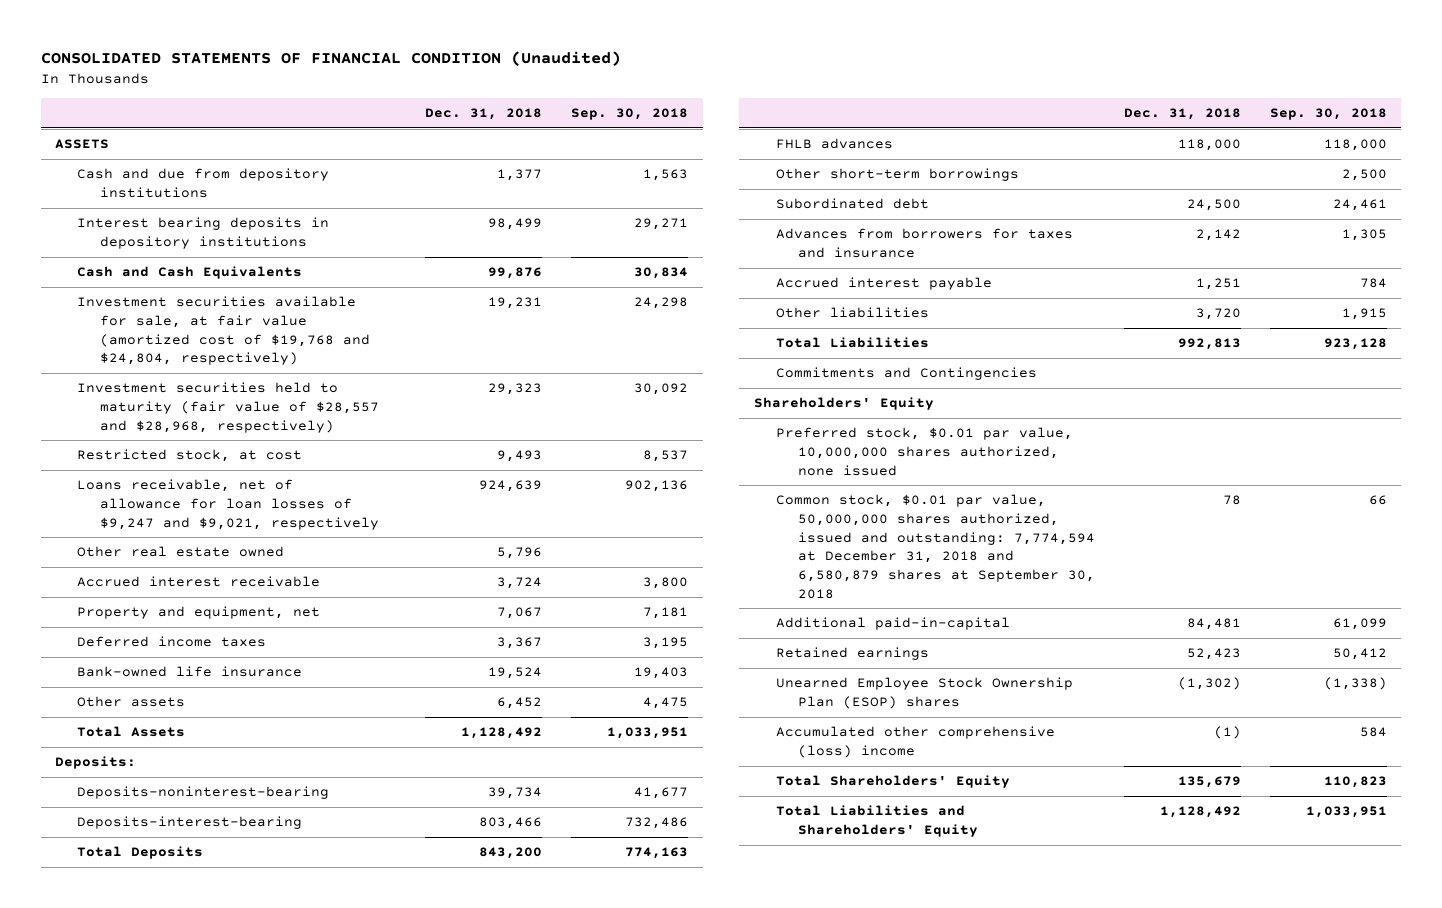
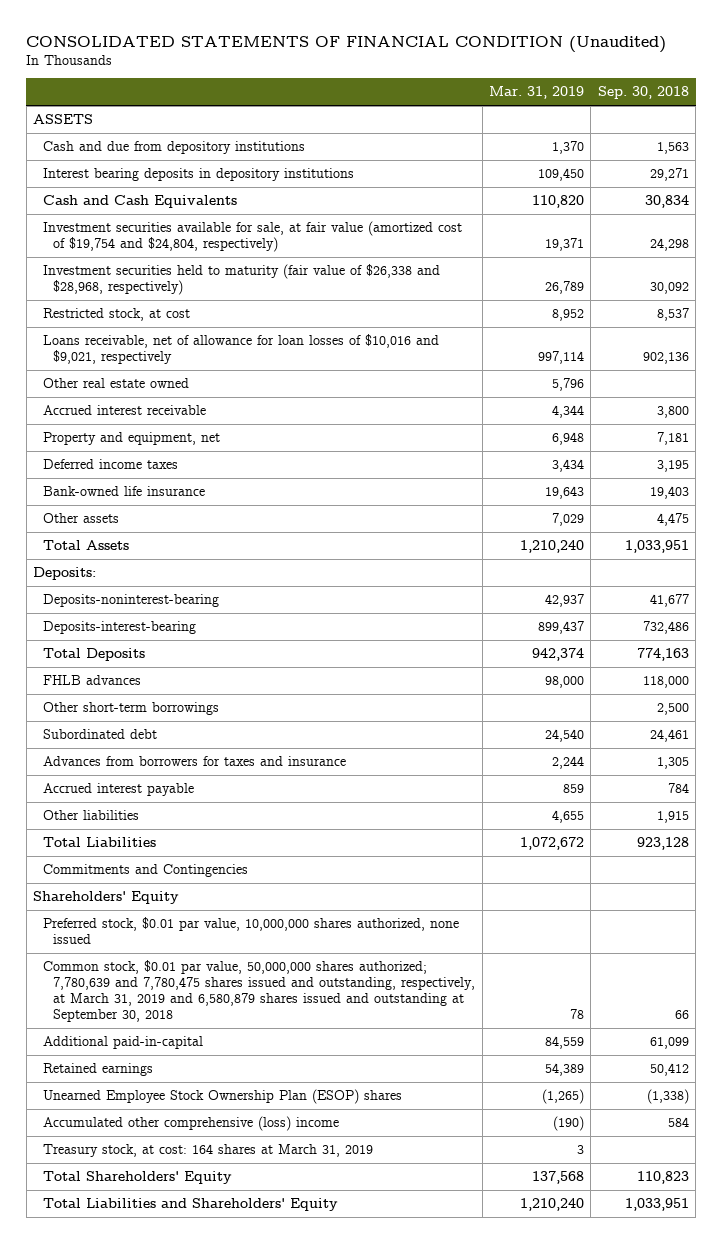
- | Dec. 31, 2018 | Sep. 30, 2018
+ | Mar. 31, 2019 | Sep. 30, 2018
- Investment securities available for sale, at fair value (amortized cost of $19,768 and $24,804, respectively) | 19,231 | 24,298
- Investment securities held to maturity (fair value of $28,557 and $28,968, respectively) | 29,323 | 30,092
+ Investment securities available for sale, at fair value (amortized cost of $19,754 and $24,804, respectively) | 19,371 | 24,298
+ Investment securities held to maturity (fair value of $26,338 and $28,968, respectively) | 26,789 | 30,092
- Loans receivable, net of allowance for loan losses of $9,247 and $9,021, respectively | 924,639 | 902,136
+ Loans receivable, net of allowance for loan losses of $10,016 and $9,021, respectively | 997,114 | 902,136
- Common stock, $0.01 par value, 50,000,000 shares authorized, issued and outstanding: 7,774,594 at December 31, 2018 and 6,580,879 shares at September 30, 2018 | 78 | 66
+ Common stock, $0.01 par value, 50,000,000 shares authorized; 7,780,639 and 7,780,475 shares issued and outstanding, respectively, at March 31, 2019 and 6,580,879 shares issued and outstanding at September 30, 2018 | 78 | 66
+ Treasury stock, at cost: 164 shares at March 31, 2019 | 3 |

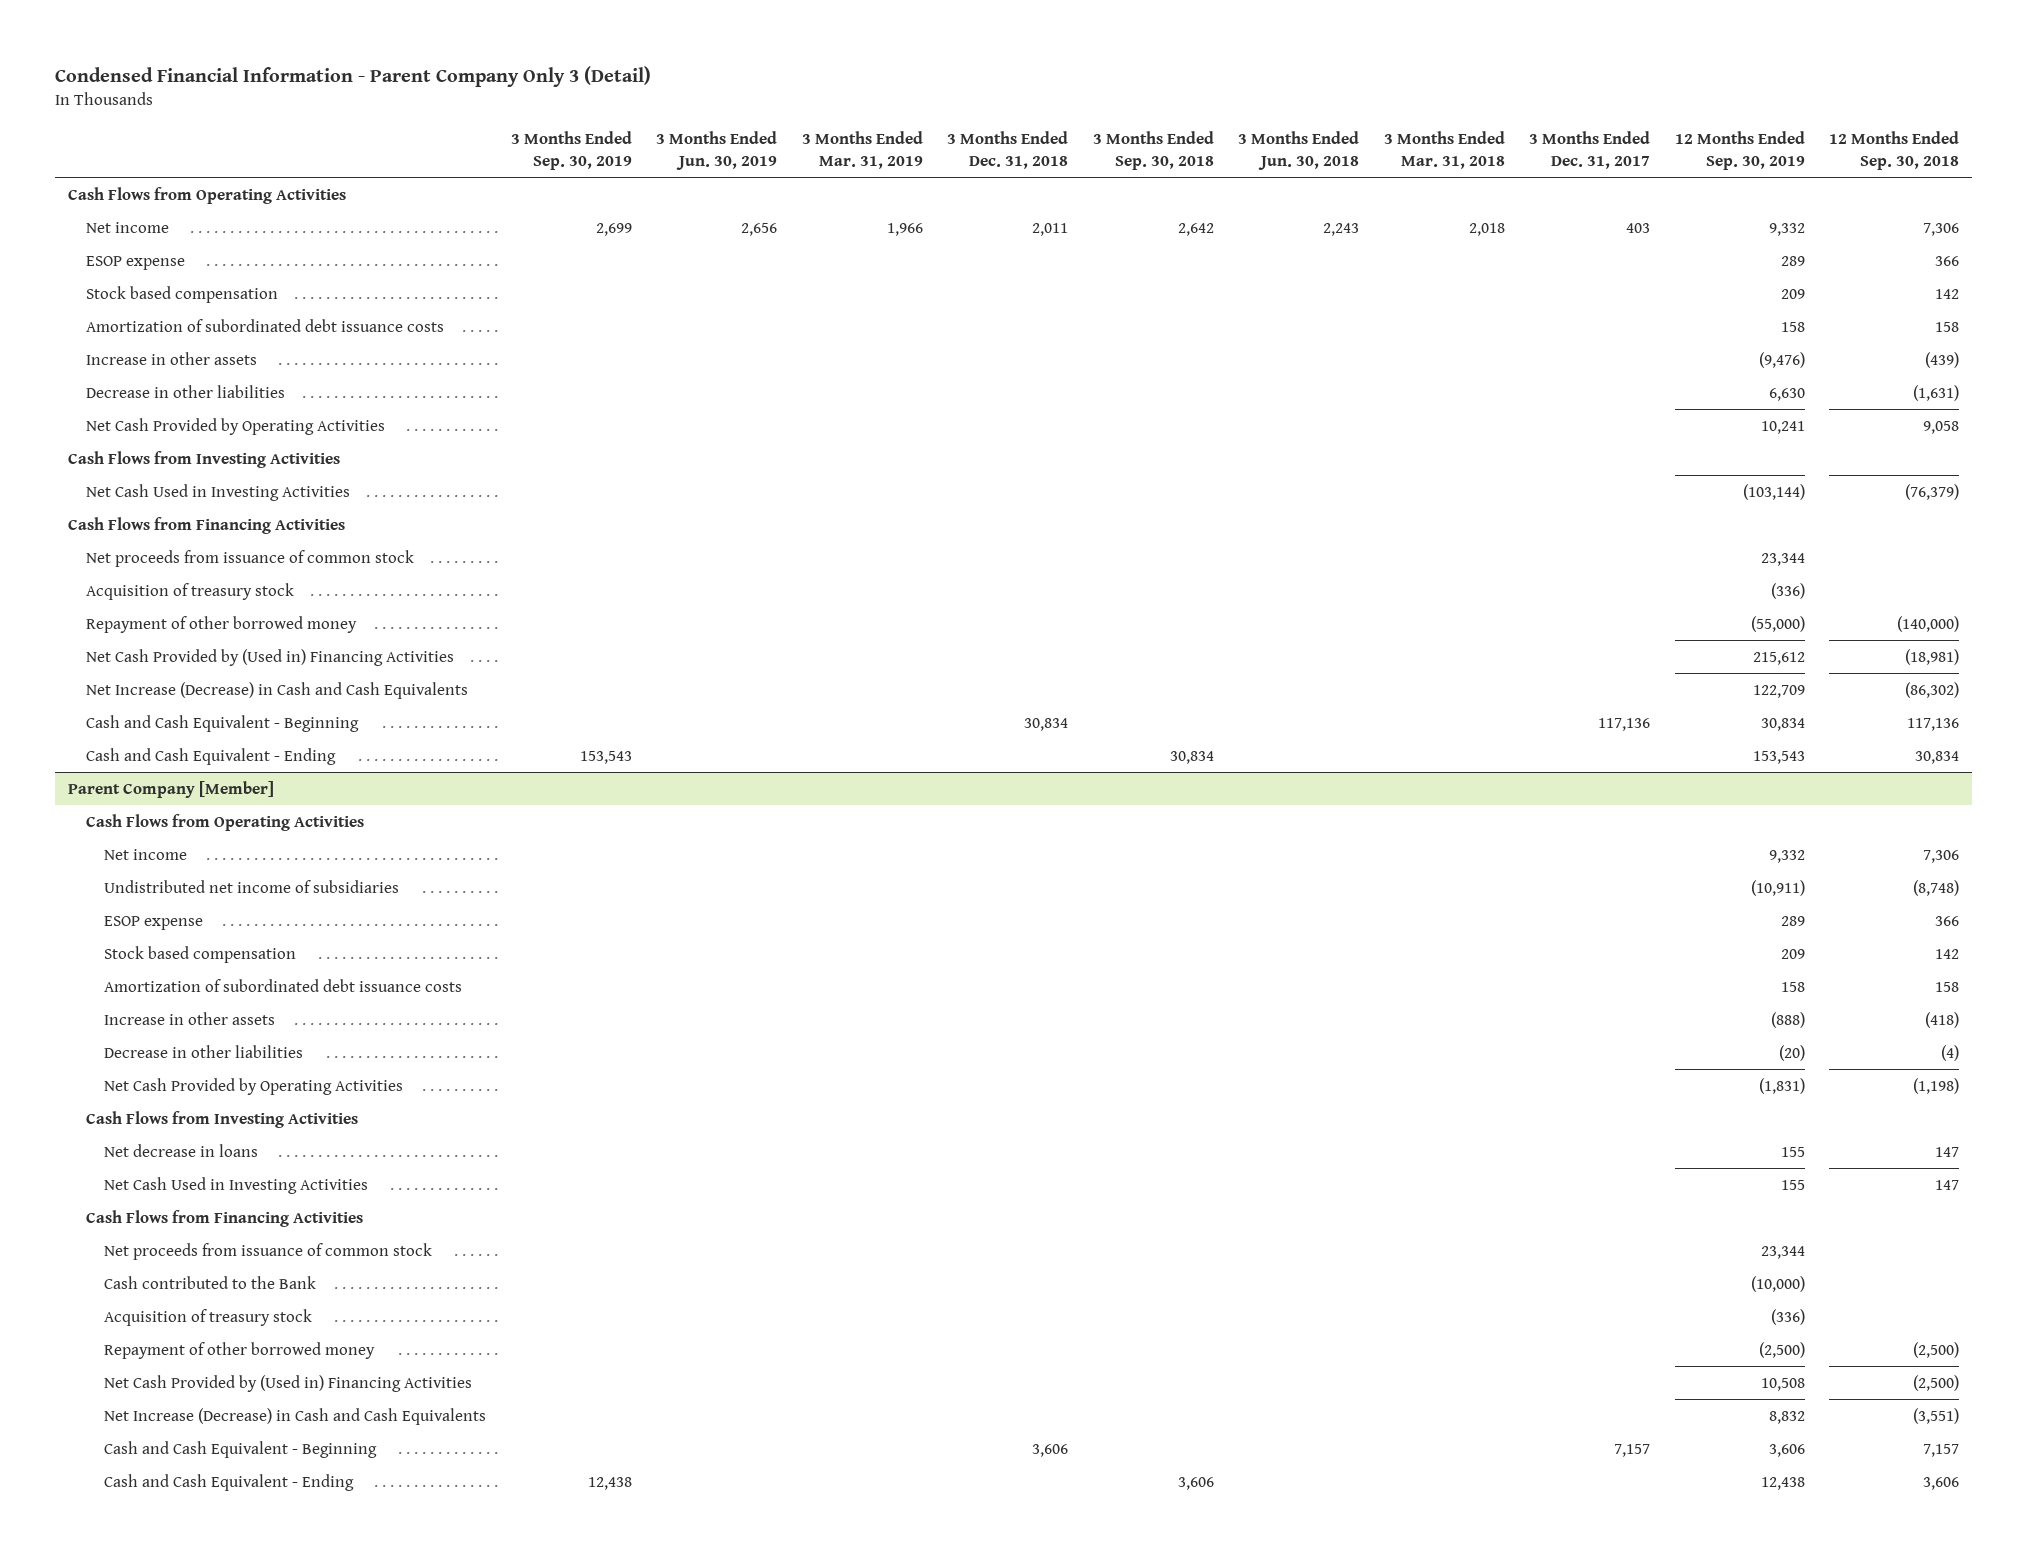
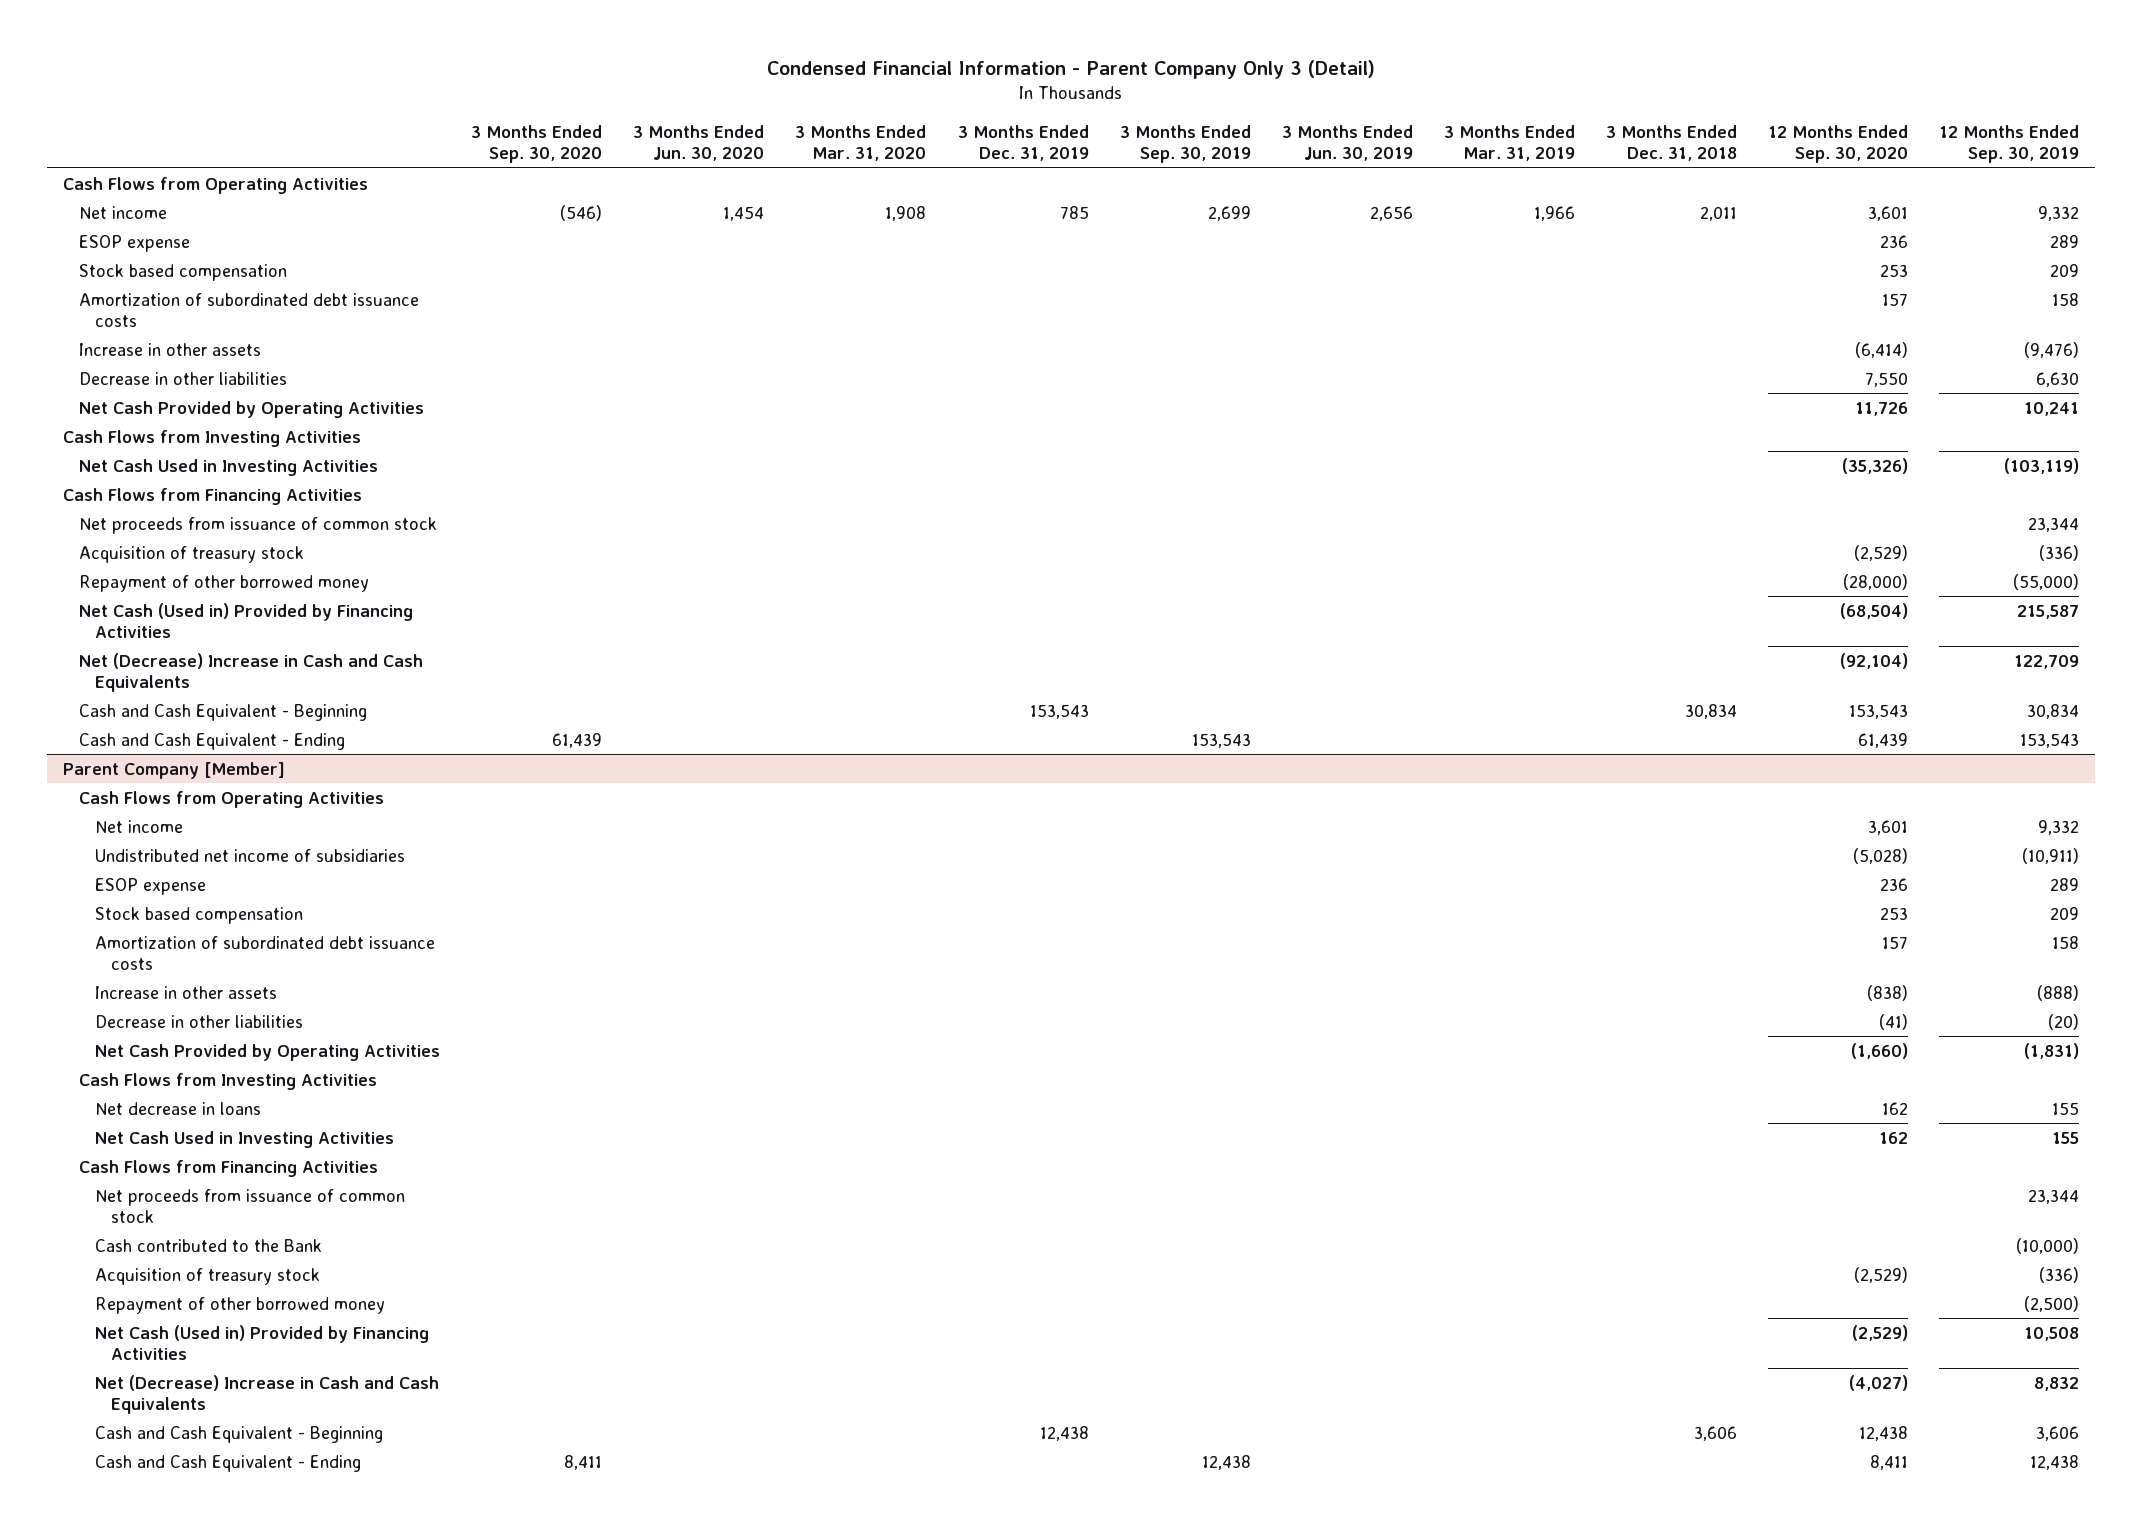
- | 3 Months Ended Sep. 30, 2019 | 3 Months Ended Jun. 30, 2019 | 3 Months Ended Mar. 31, 2019 | 3 Months Ended Dec. 31, 2018 | 3 Months Ended Sep. 30, 2018 | 3 Months Ended Jun. 30, 2018 | 3 Months Ended Mar. 31, 2018 | 3 Months Ended Dec. 31, 2017 | 12 Months Ended Sep. 30, 2019 | 12 Months Ended Sep. 30, 2018
+ | 3 Months Ended Sep. 30, 2020 | 3 Months Ended Jun. 30, 2020 | 3 Months Ended Mar. 31, 2020 | 3 Months Ended Dec. 31, 2019 | 3 Months Ended Sep. 30, 2019 | 3 Months Ended Jun. 30, 2019 | 3 Months Ended Mar. 31, 2019 | 3 Months Ended Dec. 31, 2018 | 12 Months Ended Sep. 30, 2020 | 12 Months Ended Sep. 30, 2019
- Net Cash Used in Investing Activities | | | | | | | | | (103,144) | (76,379)
+ Net Cash Used in Investing Activities | | | | | | | | | (35,326) | (103,119)
- Net Cash Provided by (Used in) Financing Activities | | | | | | | | | 215,612 | (18,981)
- Net Increase (Decrease) in Cash and Cash Equivalents | | | | | | | | | 122,709 | (86,302)
+ Net Cash (Used in) Provided by Financing Activities | | | | | | | | | (68,504) | 215,587
+ Net (Decrease) Increase in Cash and Cash Equivalents | | | | | | | | | (92,104) | 122,709
@ Parent Company [Member]
- Net Cash Provided by (Used in) Financing Activities | | | | | | | | | 10,508 | (2,500)
- Net Increase (Decrease) in Cash and Cash Equivalents | | | | | | | | | 8,832 | (3,551)
+ Net Cash (Used in) Provided by Financing Activities | | | | | | | | | (2,529) | 10,508
+ Net (Decrease) Increase in Cash and Cash Equivalents | | | | | | | | | (4,027) | 8,832

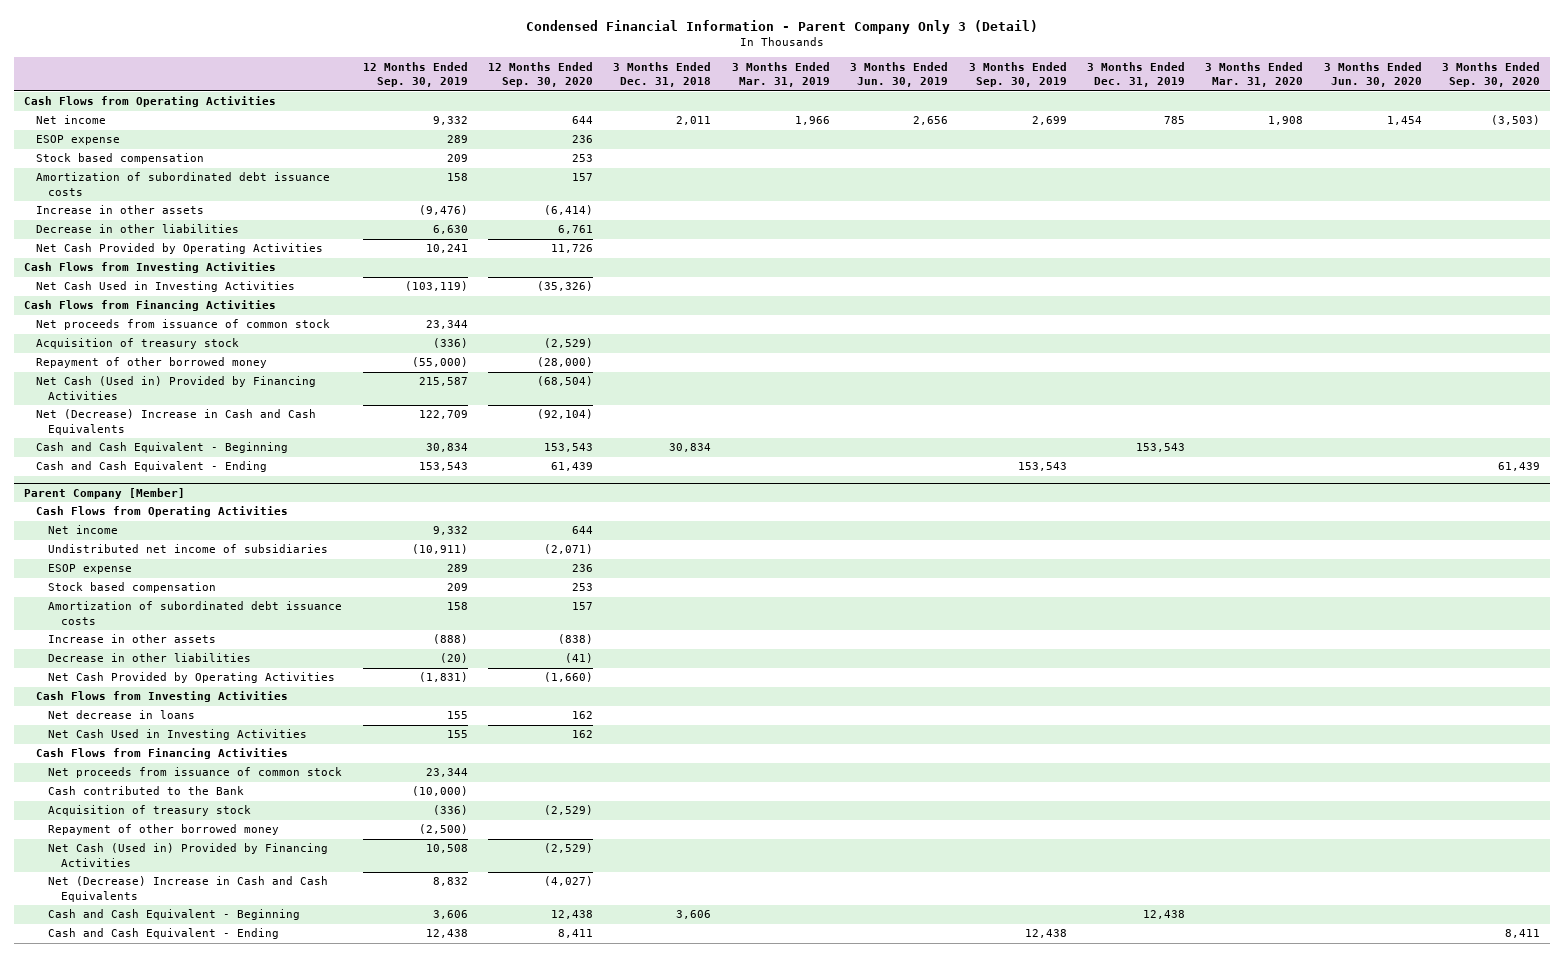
- | 3 Months Ended Sep. 30, 2020 | 3 Months Ended Jun. 30, 2020 | 3 Months Ended Mar. 31, 2020 | 3 Months Ended Dec. 31, 2019 | 3 Months Ended Sep. 30, 2019 | 3 Months Ended Jun. 30, 2019 | 3 Months Ended Mar. 31, 2019 | 3 Months Ended Dec. 31, 2018 | 12 Months Ended Sep. 30, 2020 | 12 Months Ended Sep. 30, 2019
+ | 12 Months Ended Sep. 30, 2019 | 12 Months Ended Sep. 30, 2020 | 3 Months Ended Dec. 31, 2018 | 3 Months Ended Mar. 31, 2019 | 3 Months Ended Jun. 30, 2019 | 3 Months Ended Sep. 30, 2019 | 3 Months Ended Dec. 31, 2019 | 3 Months Ended Mar. 31, 2020 | 3 Months Ended Jun. 30, 2020 | 3 Months Ended Sep. 30, 2020
- Net income | (546) | 1,454 | 1,908 | 785 | 2,699 | 2,656 | 1,966 | 2,011 | 3,601 | 9,332
+ Net income | 9,332 | 644 | 2,011 | 1,966 | 2,656 | 2,699 | 785 | 1,908 | 1,454 | (3,503)
- Decrease in other liabilities | | | | | | | | | 7,550 | 6,630
+ Decrease in other liabilities | 6,630 | 6,761 | | | | | | | |
@ Parent Company [Member]
- Net income | | | | | | | | | 3,601 | 9,332
- Undistributed net income of subsidiaries | | | | | | | | | (5,028) | (10,911)
+ Net income | 9,332 | 644 | | | | | | | |
+ Undistributed net income of subsidiaries | (10,911) | (2,071) | | | | | | | |

